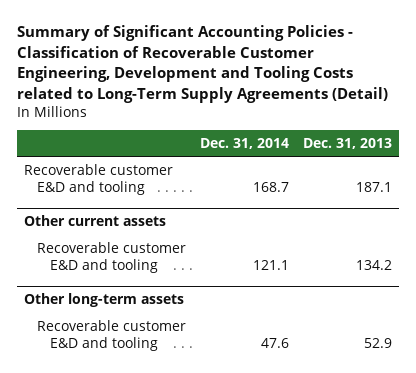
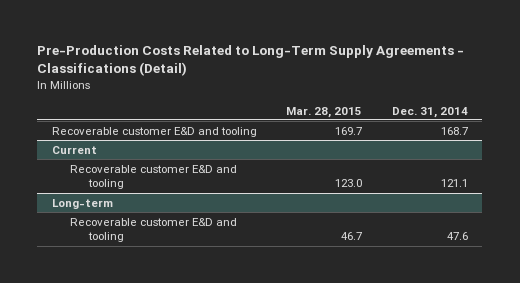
- Summary of Significant Accounting Policies - Classification of Recoverable Customer Engineering, Development and Tooling Costs related to Long-Term Supply Agreements (Detail)
+ Pre-Production Costs Related to Long-Term Supply Agreements - Classifications (Detail)
- | Dec. 31, 2014 | Dec. 31, 2013
+ | Mar. 28, 2015 | Dec. 31, 2014
- Other current assets
+ Current
- Other long-term assets
+ Long-term

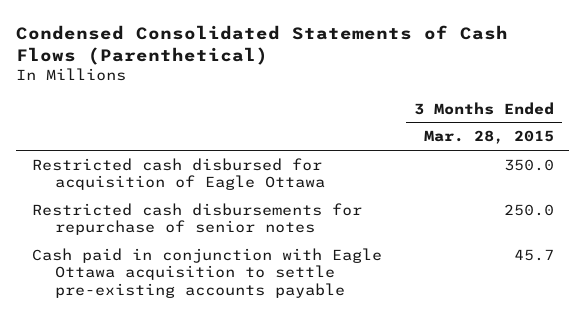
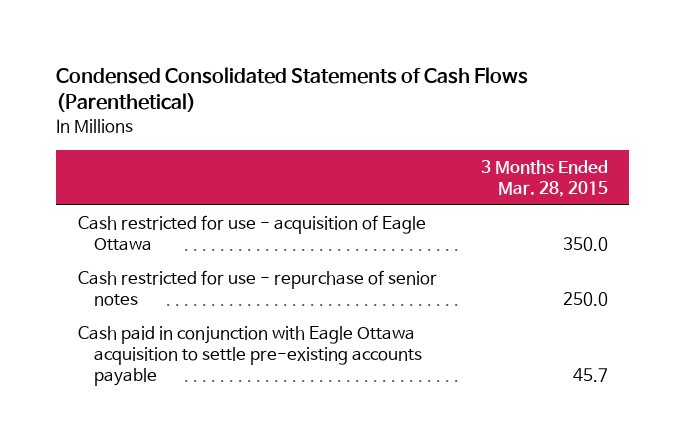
- Restricted cash disbursed for acquisition of Eagle Ottawa | 350.0
- Restricted cash disbursements for repurchase of senior notes | 250.0
+ Cash restricted for use - acquisition of Eagle Ottawa | 350.0
+ Cash restricted for use - repurchase of senior notes | 250.0

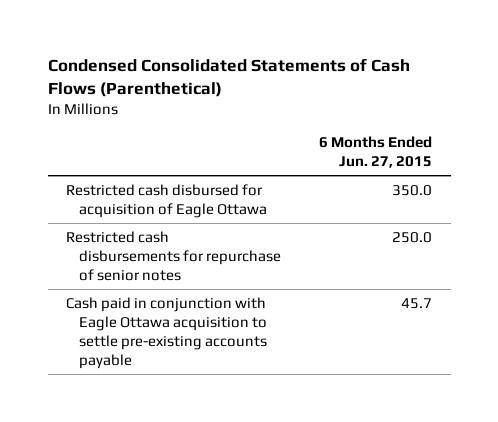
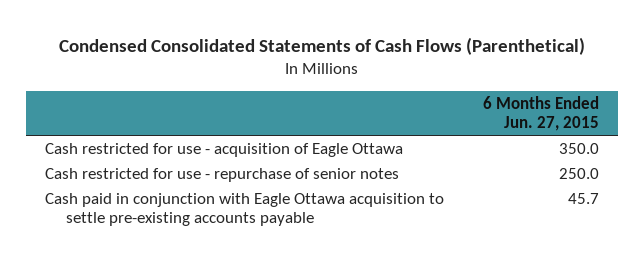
- Restricted cash disbursed for acquisition of Eagle Ottawa | 350.0
- Restricted cash disbursements for repurchase of senior notes | 250.0
+ Cash restricted for use - acquisition of Eagle Ottawa | 350.0
+ Cash restricted for use - repurchase of senior notes | 250.0

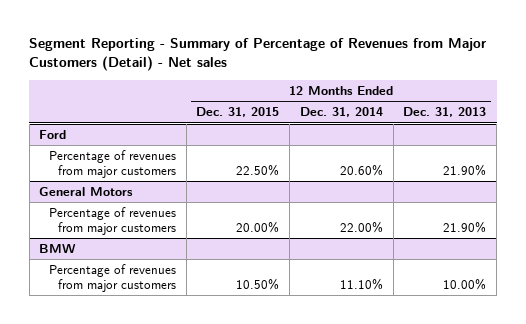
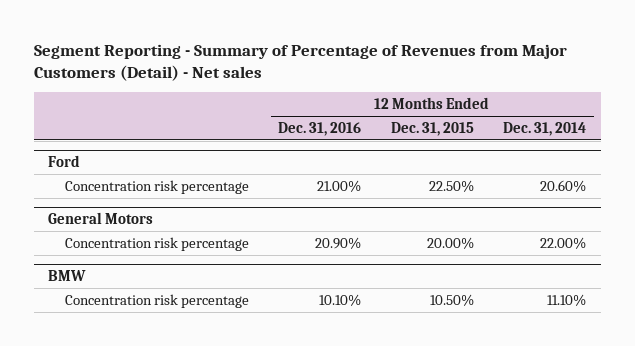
- | 12 Months Ended Dec. 31, 2015 | 12 Months Ended Dec. 31, 2014 | 12 Months Ended Dec. 31, 2013
+ | 12 Months Ended Dec. 31, 2016 | 12 Months Ended Dec. 31, 2015 | 12 Months Ended Dec. 31, 2014
@ Ford
- Percentage of revenues from major customers | 22.50% | 20.60% | 21.90%
+ Concentration risk percentage | 21.00% | 22.50% | 20.60%
@ General Motors
- Percentage of revenues from major customers | 20.00% | 22.00% | 21.90%
+ Concentration risk percentage | 20.90% | 20.00% | 22.00%
@ BMW
- Percentage of revenues from major customers | 10.50% | 11.10% | 10.00%
+ Concentration risk percentage | 10.10% | 10.50% | 11.10%

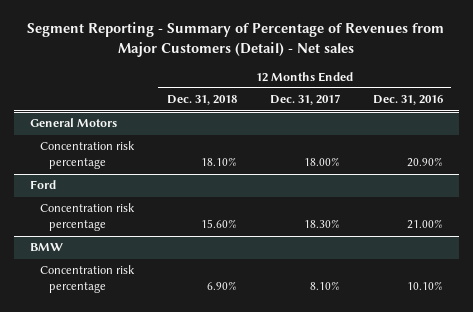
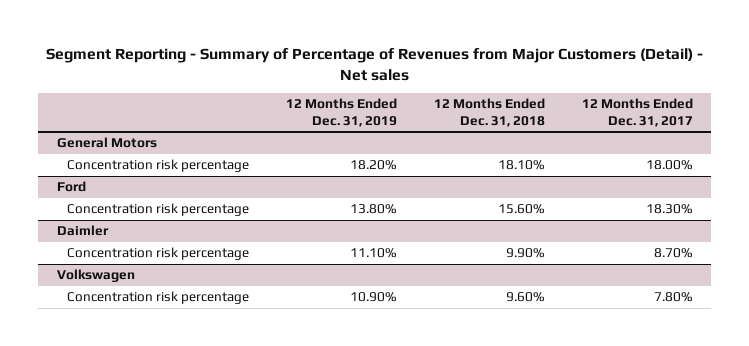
- | 12 Months Ended Dec. 31, 2018 | 12 Months Ended Dec. 31, 2017 | 12 Months Ended Dec. 31, 2016
+ | 12 Months Ended Dec. 31, 2019 | 12 Months Ended Dec. 31, 2018 | 12 Months Ended Dec. 31, 2017
- BMW
- Concentration risk percentage | 6.90% | 8.10% | 10.10%
+ Daimler
+ Concentration risk percentage | 11.10% | 9.90% | 8.70%
+ Volkswagen
+ Concentration risk percentage | 10.90% | 9.60% | 7.80%

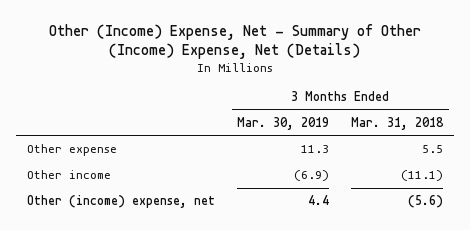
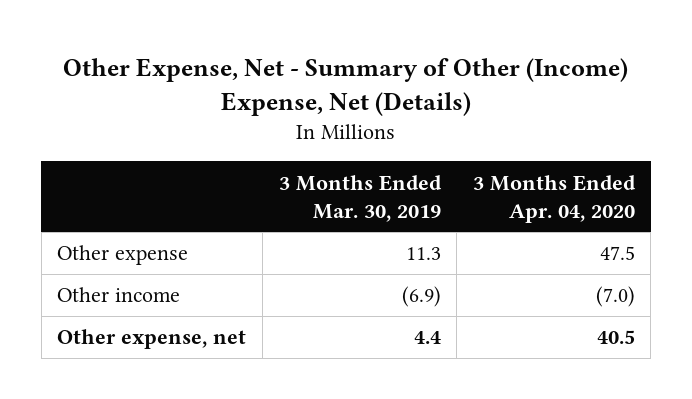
- Other (Income) Expense, Net - Summary of Other (Income) Expense, Net (Details)
+ Other Expense, Net - Summary of Other (Income) Expense, Net (Details)
- | 3 Months Ended Mar. 30, 2019 | 3 Months Ended Mar. 31, 2018
+ | 3 Months Ended Mar. 30, 2019 | 3 Months Ended Apr. 04, 2020
- Other (income) expense, net | 4.4 | (5.6)
+ Other expense, net | 4.4 | 40.5

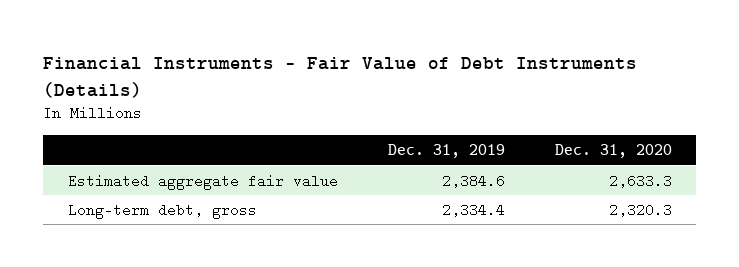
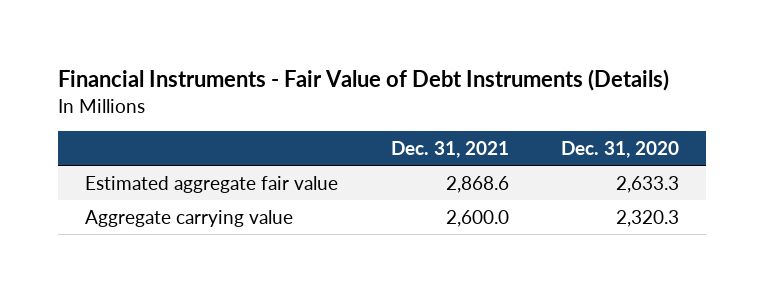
- | Dec. 31, 2019 | Dec. 31, 2020
+ | Dec. 31, 2021 | Dec. 31, 2020
- Long-term debt, gross | 2,334.4 | 2,320.3
+ Aggregate carrying value | 2,600.0 | 2,320.3

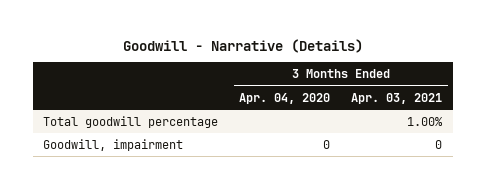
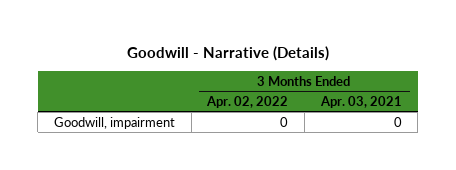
- | 3 Months Ended Apr. 04, 2020 | 3 Months Ended Apr. 03, 2021
+ | 3 Months Ended Apr. 02, 2022 | 3 Months Ended Apr. 03, 2021
- Total goodwill percentage | | 1.00%

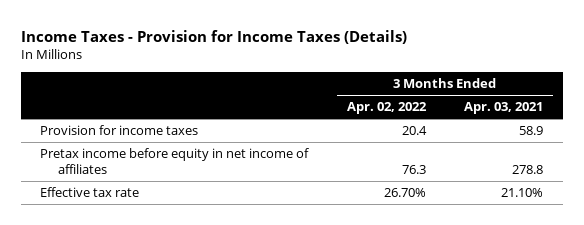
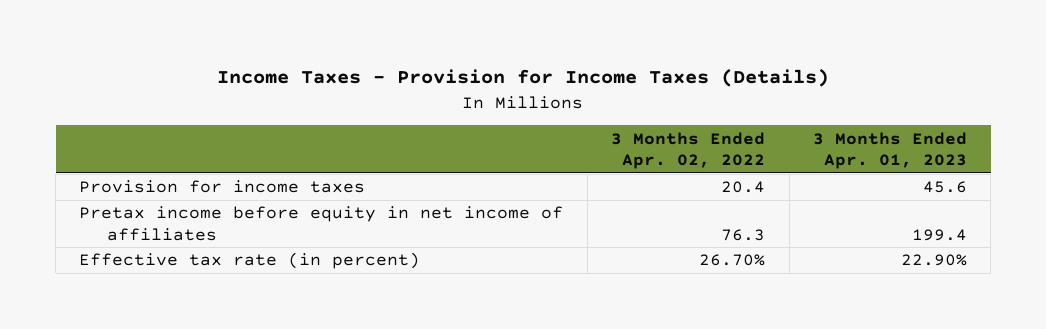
- | 3 Months Ended Apr. 02, 2022 | 3 Months Ended Apr. 03, 2021
+ | 3 Months Ended Apr. 02, 2022 | 3 Months Ended Apr. 01, 2023
- Effective tax rate | 26.70% | 21.10%
+ Effective tax rate (in percent) | 26.70% | 22.90%

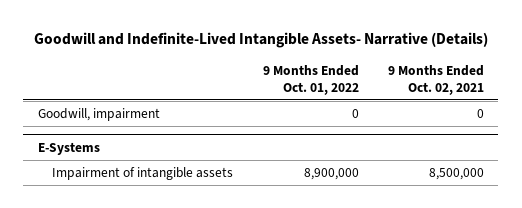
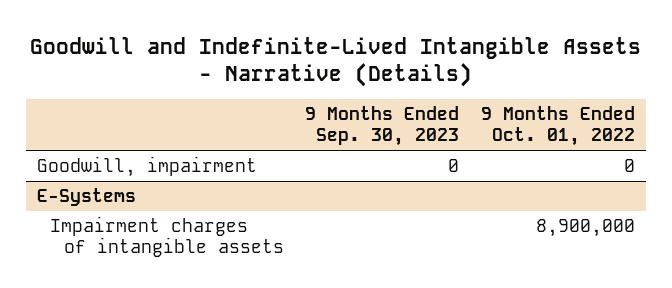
- Goodwill and Indefinite-Lived Intangible Assets- Narrative (Details)
+ Goodwill and Indefinite-Lived Intangible Assets - Narrative (Details)
- | 9 Months Ended Oct. 01, 2022 | 9 Months Ended Oct. 02, 2021
+ | 9 Months Ended Sep. 30, 2023 | 9 Months Ended Oct. 01, 2022
@ E-Systems
- Impairment of intangible assets | 8,900,000 | 8,500,000
+ Impairment charges of intangible assets | | 8,900,000

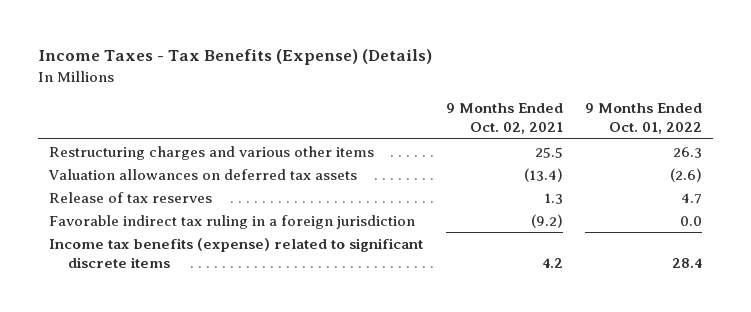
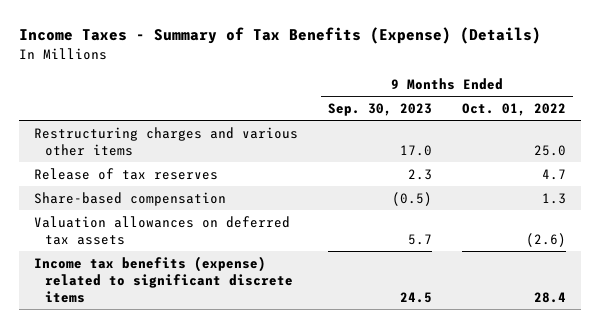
- Income Taxes - Tax Benefits (Expense) (Details)
+ Income Taxes - Summary of Tax Benefits (Expense) (Details)
- | 9 Months Ended Oct. 02, 2021 | 9 Months Ended Oct. 01, 2022
+ | 9 Months Ended Sep. 30, 2023 | 9 Months Ended Oct. 01, 2022
- Restructuring charges and various other items | 25.5 | 26.3
+ Restructuring charges and various other items | 17.0 | 25.0
- Favorable indirect tax ruling in a foreign jurisdiction | (9.2) | 0.0
+ Share-based compensation | (0.5) | 1.3
moved down: Valuation allowances on deferred tax assets | 5.7 | (2.6)

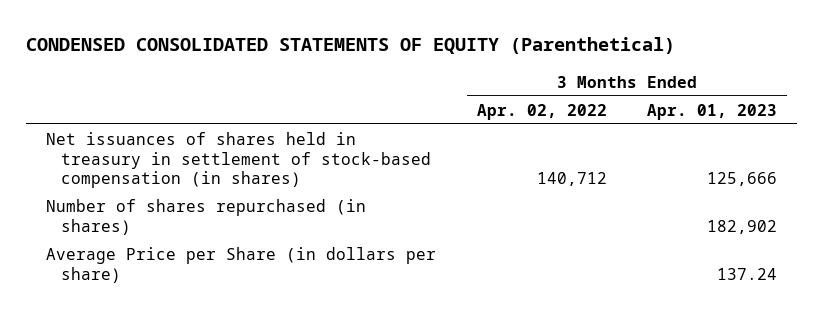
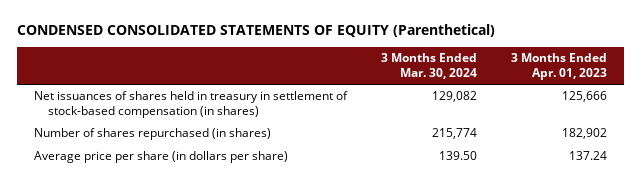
- | 3 Months Ended Apr. 02, 2022 | 3 Months Ended Apr. 01, 2023
+ | 3 Months Ended Mar. 30, 2024 | 3 Months Ended Apr. 01, 2023
- Average Price per Share (in dollars per share) | | 137.24
+ Average price per share (in dollars per share) | 139.50 | 137.24

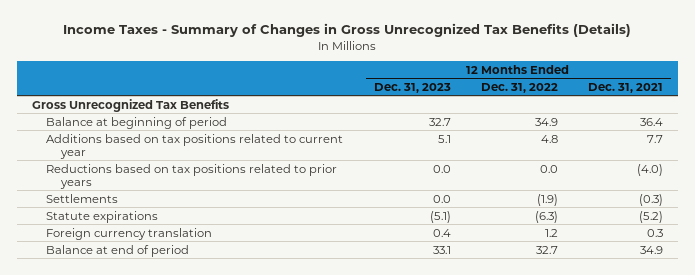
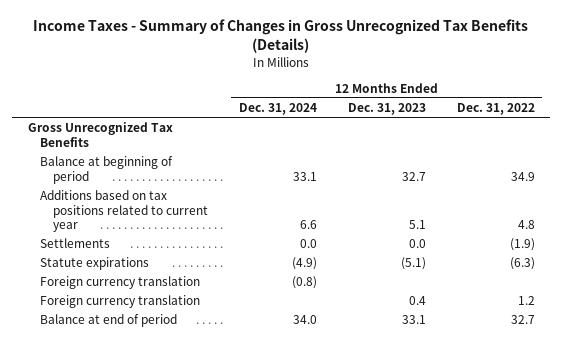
- | 12 Months Ended Dec. 31, 2023 | 12 Months Ended Dec. 31, 2022 | 12 Months Ended Dec. 31, 2021
+ | 12 Months Ended Dec. 31, 2024 | 12 Months Ended Dec. 31, 2023 | 12 Months Ended Dec. 31, 2022
- Reductions based on tax positions related to prior years | 0.0 | 0.0 | (4.0)
+ Foreign currency translation | (0.8) | |

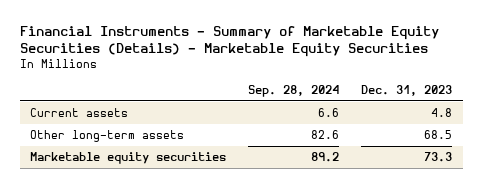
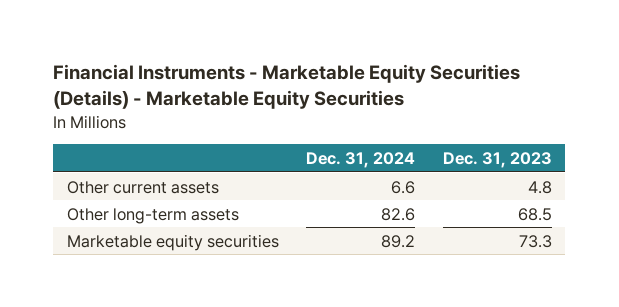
- Financial Instruments - Summary of Marketable Equity Securities (Details) - Marketable Equity Securities
+ Financial Instruments - Marketable Equity Securities (Details) - Marketable Equity Securities
- | Sep. 28, 2024 | Dec. 31, 2023
+ | Dec. 31, 2024 | Dec. 31, 2023
- Current assets | 6.6 | 4.8
+ Other current assets | 6.6 | 4.8

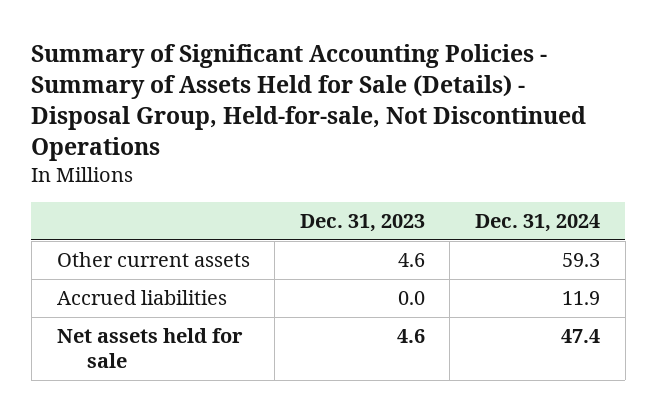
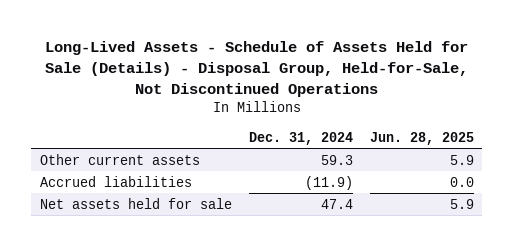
- Summary of Significant Accounting Policies - Summary of Assets Held for Sale (Details) - Disposal Group, Held-for-sale, Not Discontinued Operations
+ Long-Lived Assets - Schedule of Assets Held for Sale (Details) - Disposal Group, Held-for-Sale, Not Discontinued Operations
- | Dec. 31, 2023 | Dec. 31, 2024
+ | Dec. 31, 2024 | Jun. 28, 2025
- Accrued liabilities | 0.0 | 11.9
+ Accrued liabilities | (11.9) | 0.0

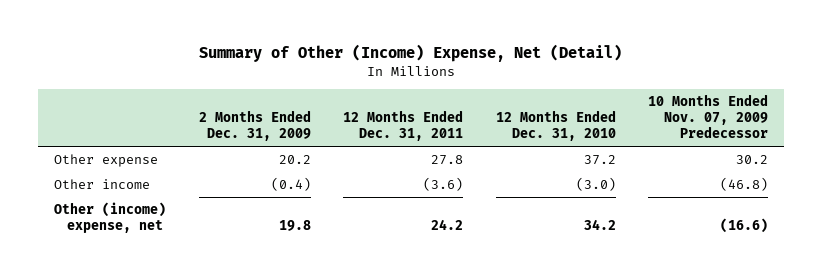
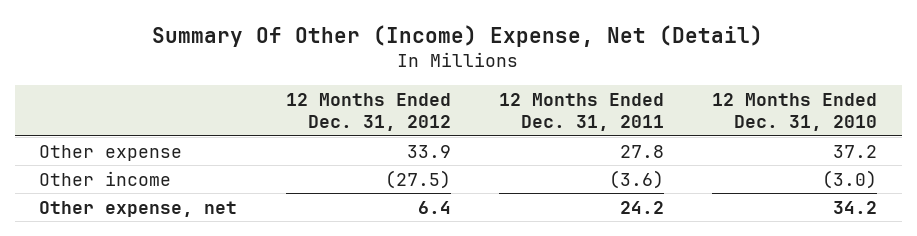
- Summary of Other (Income) Expense, Net (Detail)
+ Summary Of Other (Income) Expense, Net (Detail)
- | 2 Months Ended Dec. 31, 2009 | 12 Months Ended Dec. 31, 2011 | 12 Months Ended Dec. 31, 2010 | 10 Months Ended Nov. 07, 2009 Predecessor
+ | 12 Months Ended Dec. 31, 2012 | 12 Months Ended Dec. 31, 2011 | 12 Months Ended Dec. 31, 2010
- Other (income) expense, net | 19.8 | 24.2 | 34.2 | (16.6)
+ Other expense, net | 6.4 | 24.2 | 34.2

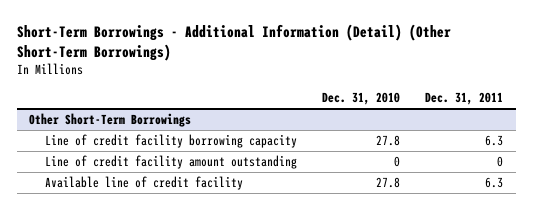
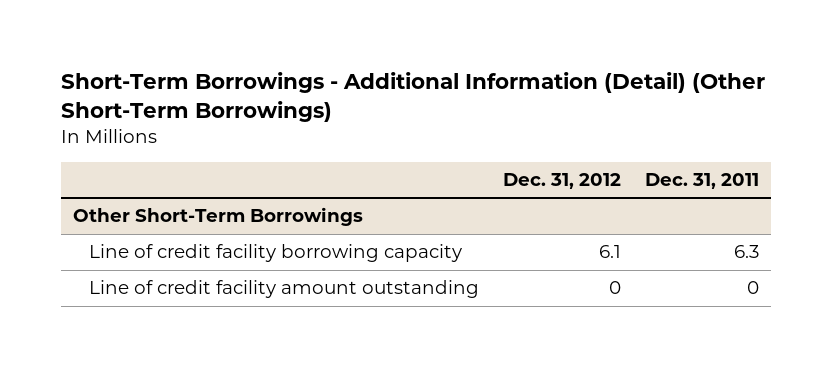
- | Dec. 31, 2010 | Dec. 31, 2011
+ | Dec. 31, 2012 | Dec. 31, 2011
@ Other Short-Term Borrowings
- Available line of credit facility | 27.8 | 6.3

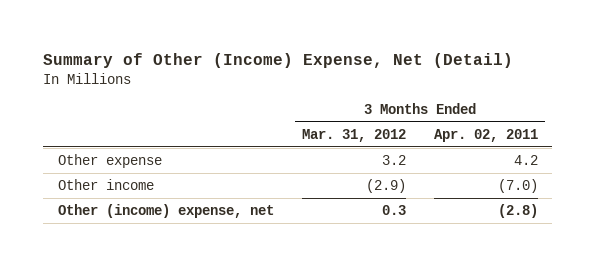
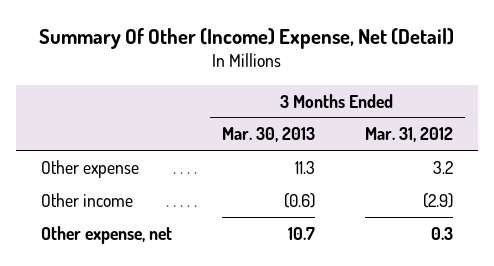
- Summary of Other (Income) Expense, Net (Detail)
+ Summary Of Other (Income) Expense, Net (Detail)
- | 3 Months Ended Mar. 31, 2012 | 3 Months Ended Apr. 02, 2011
+ | 3 Months Ended Mar. 30, 2013 | 3 Months Ended Mar. 31, 2012
- Other (income) expense, net | 0.3 | (2.8)
+ Other expense, net | 10.7 | 0.3

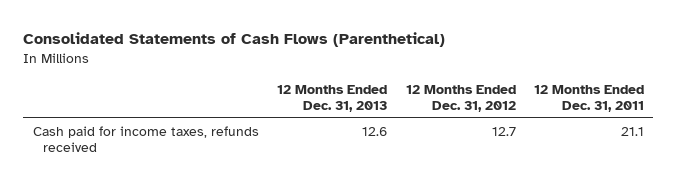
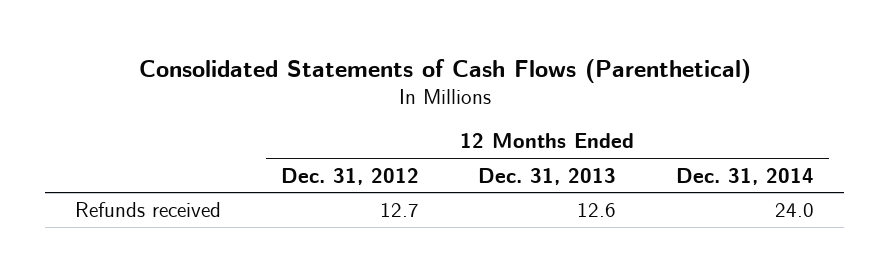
- | 12 Months Ended Dec. 31, 2013 | 12 Months Ended Dec. 31, 2012 | 12 Months Ended Dec. 31, 2011
+ | 12 Months Ended Dec. 31, 2012 | 12 Months Ended Dec. 31, 2013 | 12 Months Ended Dec. 31, 2014
- Cash paid for income taxes, refunds received | 12.6 | 12.7 | 21.1
+ Refunds received | 12.7 | 12.6 | 24.0

